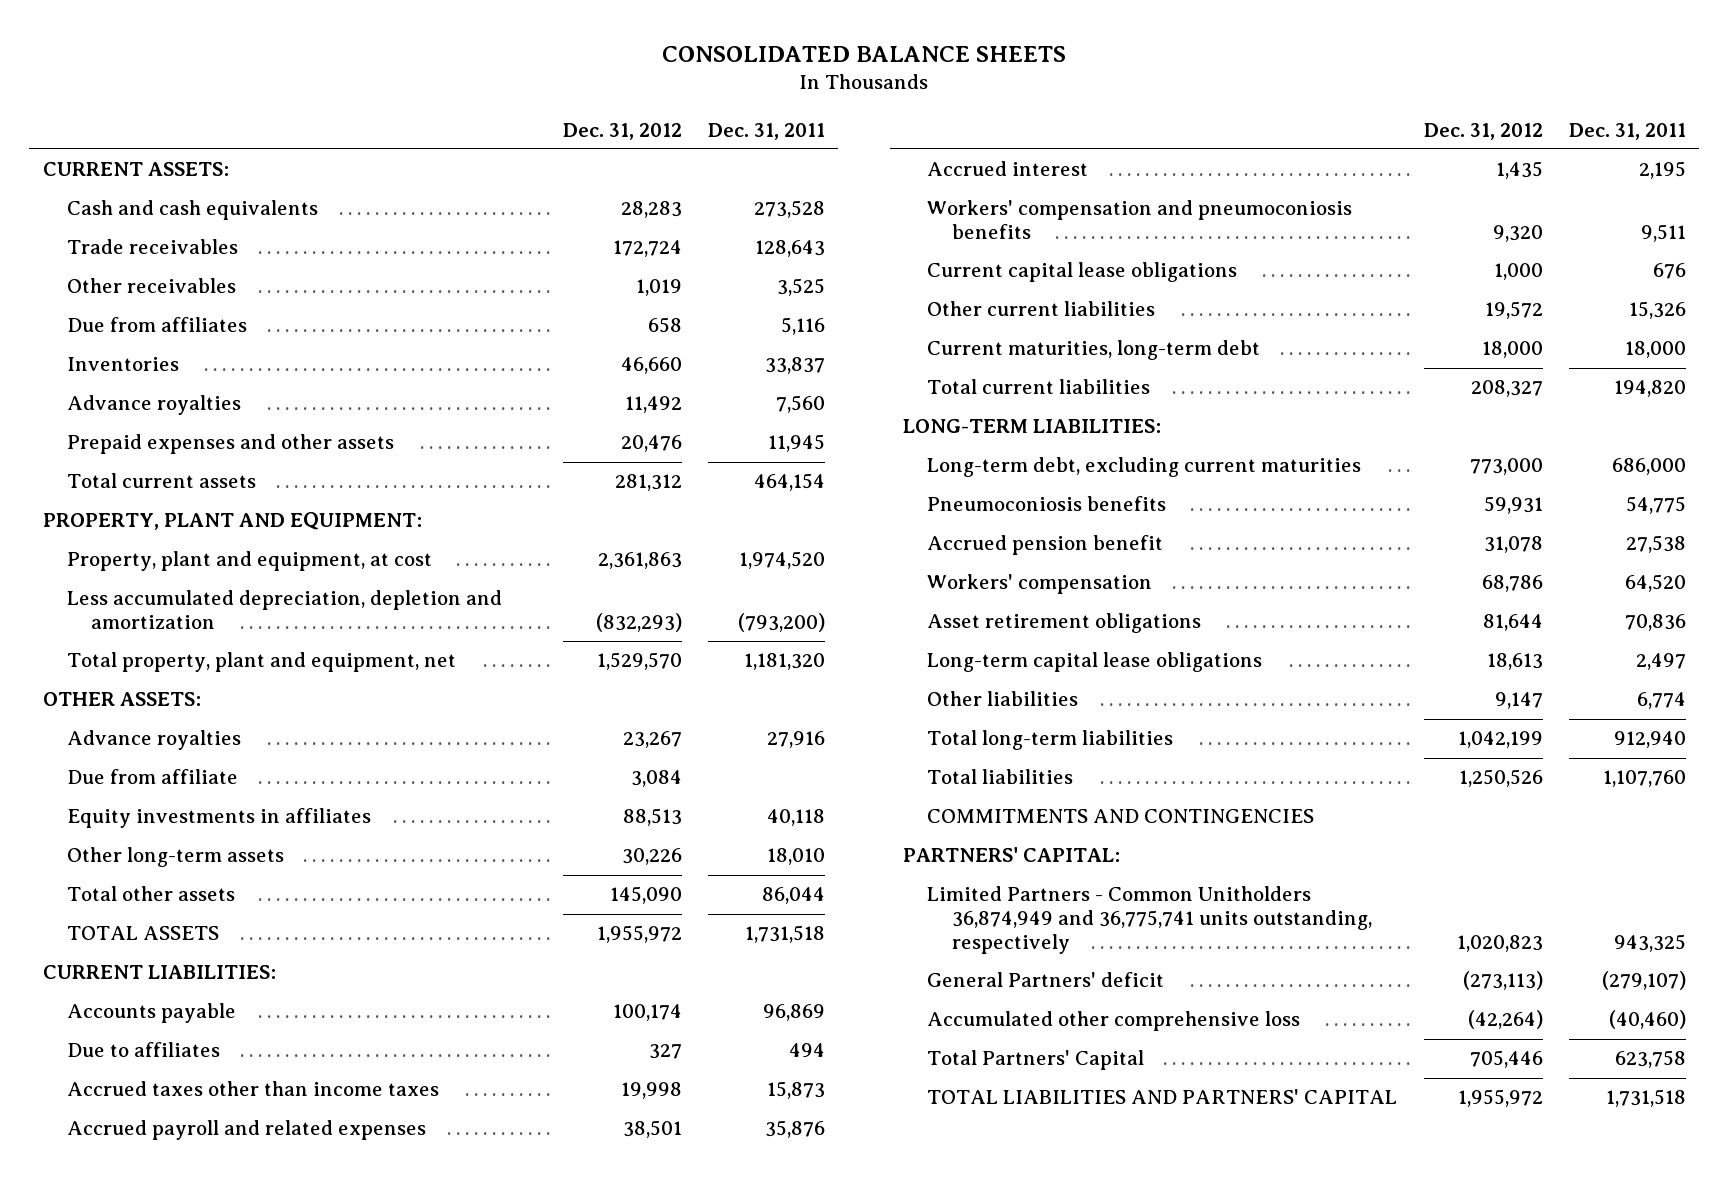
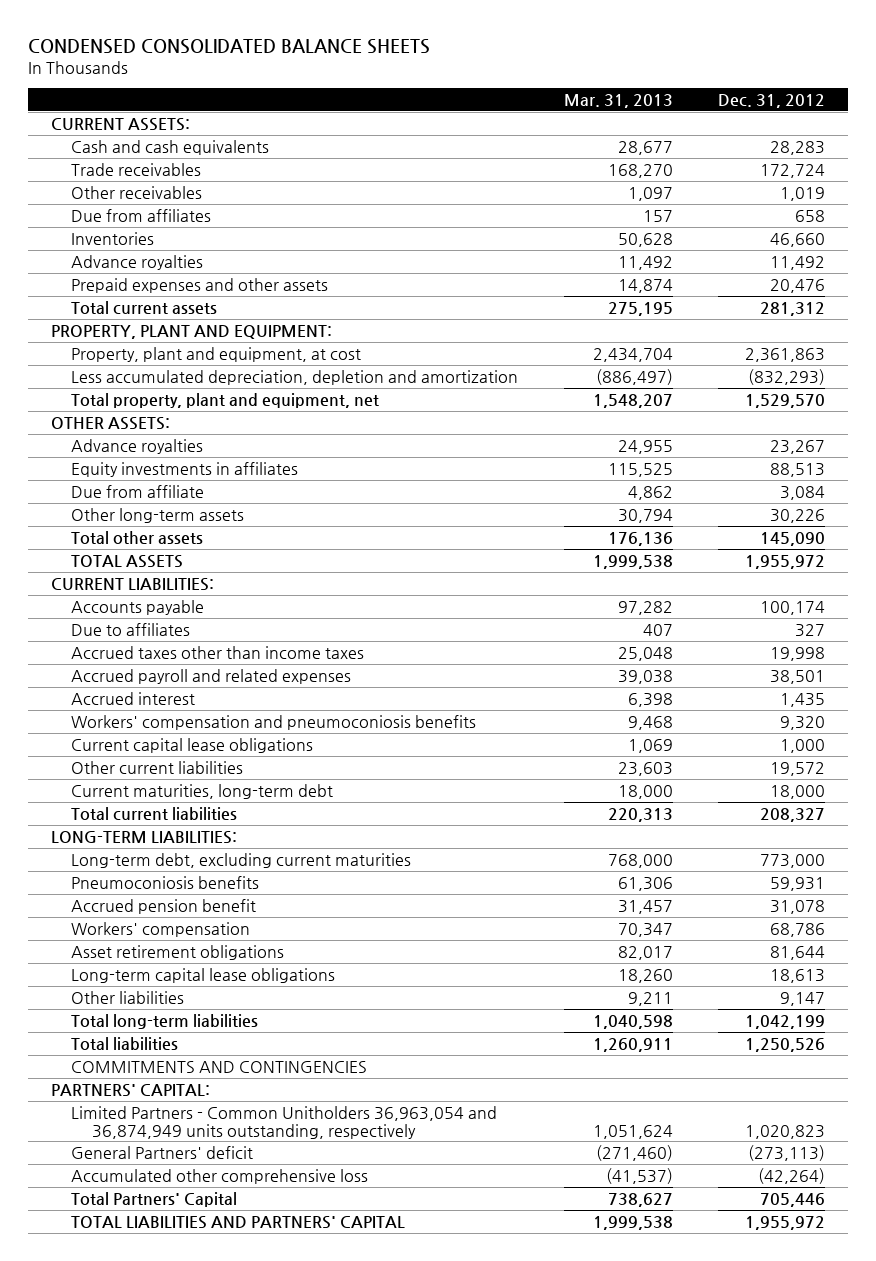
- CONSOLIDATED BALANCE SHEETS
+ CONDENSED CONSOLIDATED BALANCE SHEETS
- | Dec. 31, 2012 | Dec. 31, 2011
+ | Mar. 31, 2013 | Dec. 31, 2012
moved down: Due from affiliate | 4,862 | 3,084
- Limited Partners - Common Unitholders 36,874,949 and 36,775,741 units outstanding, respectively | 1,020,823 | 943,325
+ Limited Partners - Common Unitholders 36,963,054 and 36,874,949 units outstanding, respectively | 1,051,624 | 1,020,823

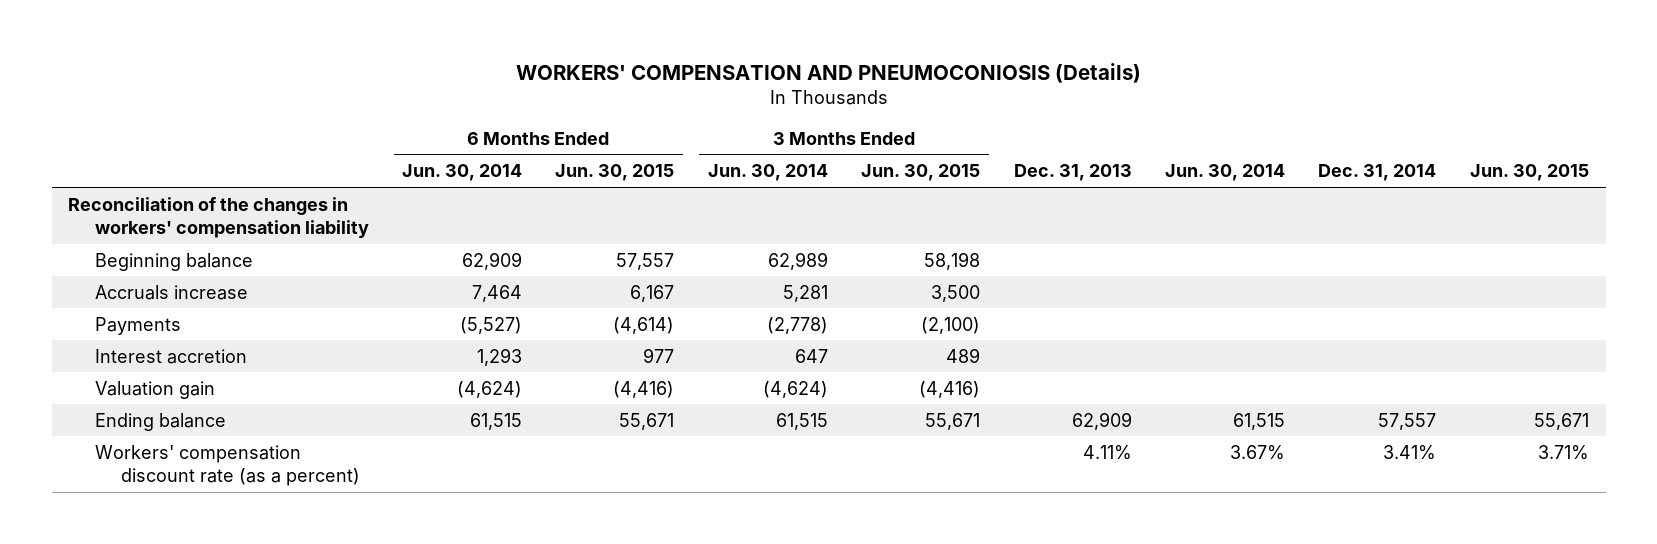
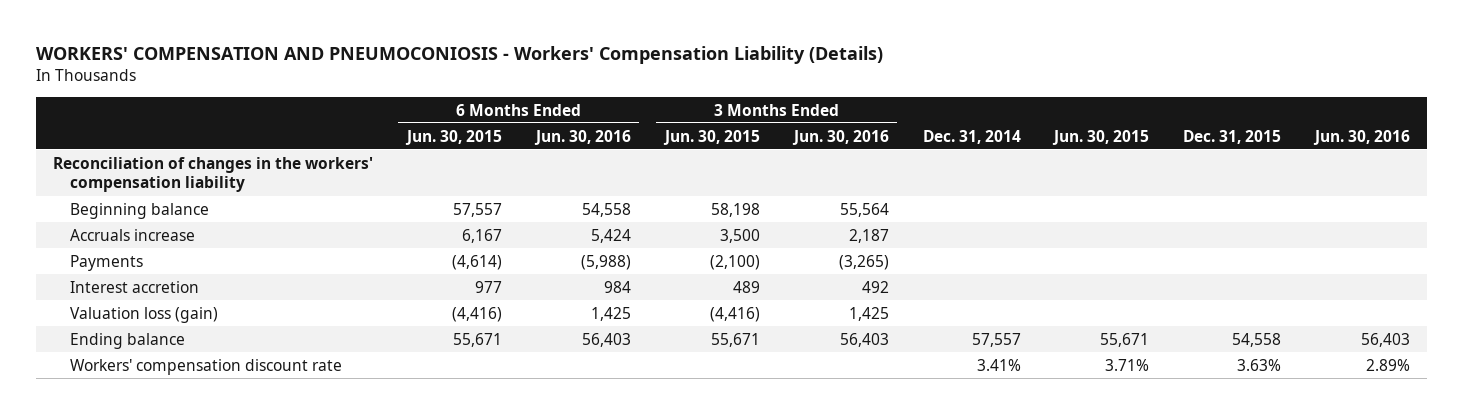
- WORKERS' COMPENSATION AND PNEUMOCONIOSIS (Details)
+ WORKERS' COMPENSATION AND PNEUMOCONIOSIS - Workers' Compensation Liability (Details)
- | 6 Months Ended Jun. 30, 2014 | 6 Months Ended Jun. 30, 2015 | 3 Months Ended Jun. 30, 2014 | 3 Months Ended Jun. 30, 2015 | Dec. 31, 2013 | Jun. 30, 2014 | Dec. 31, 2014 | Jun. 30, 2015
+ | 6 Months Ended Jun. 30, 2015 | 6 Months Ended Jun. 30, 2016 | 3 Months Ended Jun. 30, 2015 | 3 Months Ended Jun. 30, 2016 | Dec. 31, 2014 | Jun. 30, 2015 | Dec. 31, 2015 | Jun. 30, 2016
- Reconciliation of the changes in workers' compensation liability
+ Reconciliation of changes in the workers' compensation liability
- Valuation gain | (4,624) | (4,416) | (4,624) | (4,416) | | | |
+ Valuation loss (gain) | (4,416) | 1,425 | (4,416) | 1,425 | | | |
- Workers' compensation discount rate (as a percent) | | | | | 4.11% | 3.67% | 3.41% | 3.71%
+ Workers' compensation discount rate | | | | | 3.41% | 3.71% | 3.63% | 2.89%

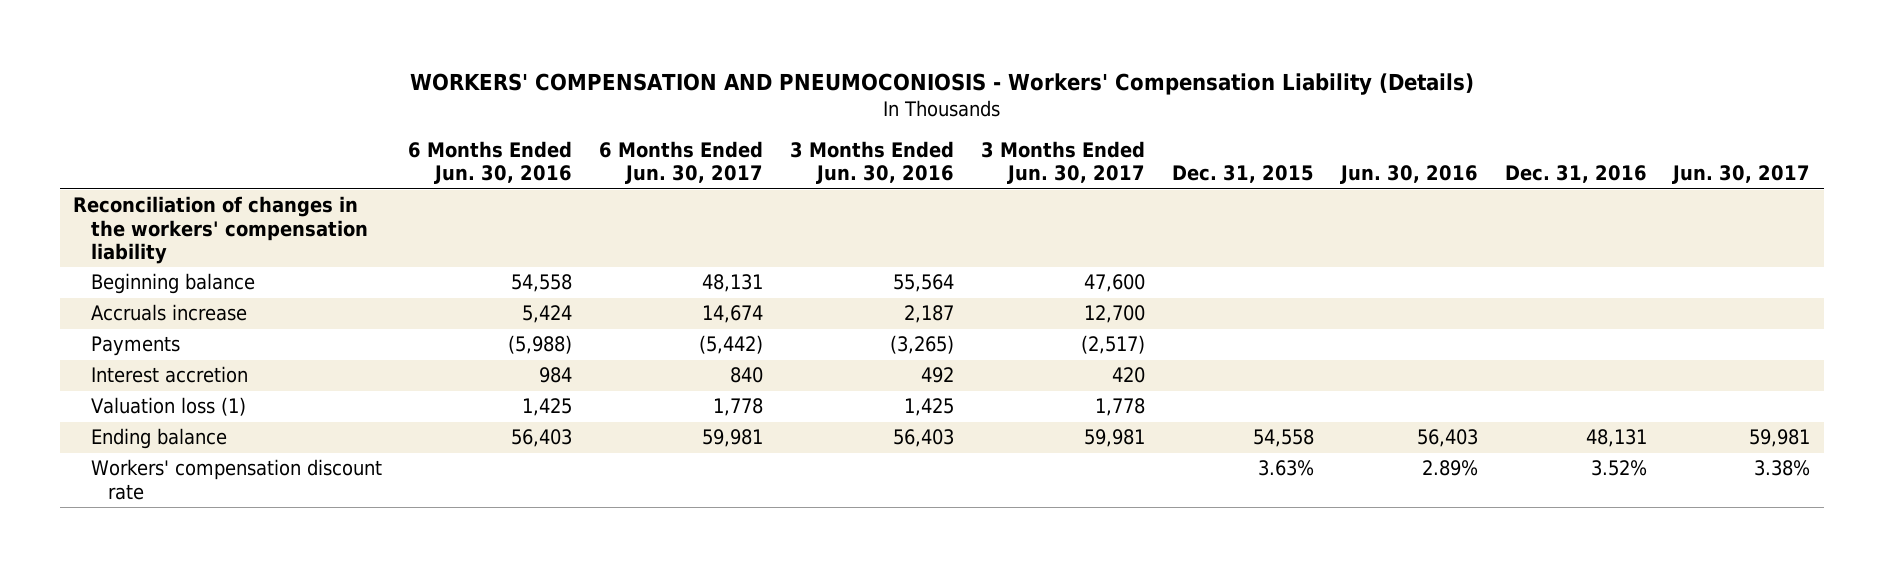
- | 6 Months Ended Jun. 30, 2015 | 6 Months Ended Jun. 30, 2016 | 3 Months Ended Jun. 30, 2015 | 3 Months Ended Jun. 30, 2016 | Dec. 31, 2014 | Jun. 30, 2015 | Dec. 31, 2015 | Jun. 30, 2016
+ | 6 Months Ended Jun. 30, 2016 | 6 Months Ended Jun. 30, 2017 | 3 Months Ended Jun. 30, 2016 | 3 Months Ended Jun. 30, 2017 | Dec. 31, 2015 | Jun. 30, 2016 | Dec. 31, 2016 | Jun. 30, 2017
- Valuation loss (gain) | (4,416) | 1,425 | (4,416) | 1,425 | | | |
+ Valuation loss (1) | 1,425 | 1,778 | 1,425 | 1,778 | | | |

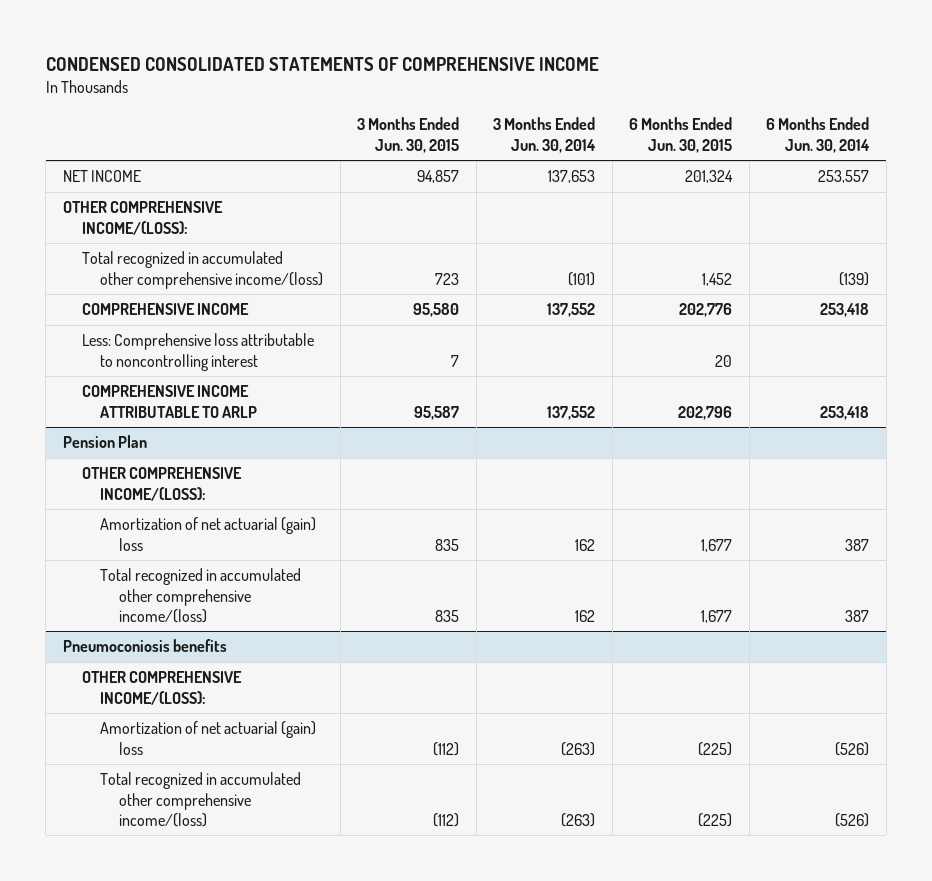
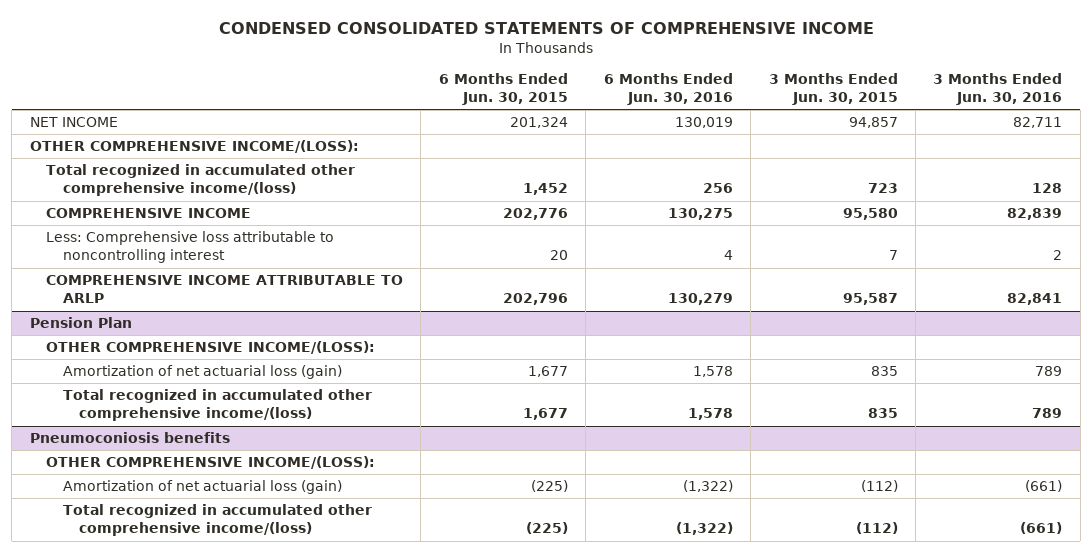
- | 3 Months Ended Jun. 30, 2015 | 3 Months Ended Jun. 30, 2014 | 6 Months Ended Jun. 30, 2015 | 6 Months Ended Jun. 30, 2014
+ | 6 Months Ended Jun. 30, 2015 | 6 Months Ended Jun. 30, 2016 | 3 Months Ended Jun. 30, 2015 | 3 Months Ended Jun. 30, 2016
@ Pension Plan
- Amortization of net actuarial (gain) loss | 835 | 162 | 1,677 | 387
+ Amortization of net actuarial loss (gain) | 1,677 | 1,578 | 835 | 789
@ Pneumoconiosis benefits
- Amortization of net actuarial (gain) loss | (112) | (263) | (225) | (526)
+ Amortization of net actuarial loss (gain) | (225) | (1,322) | (112) | (661)

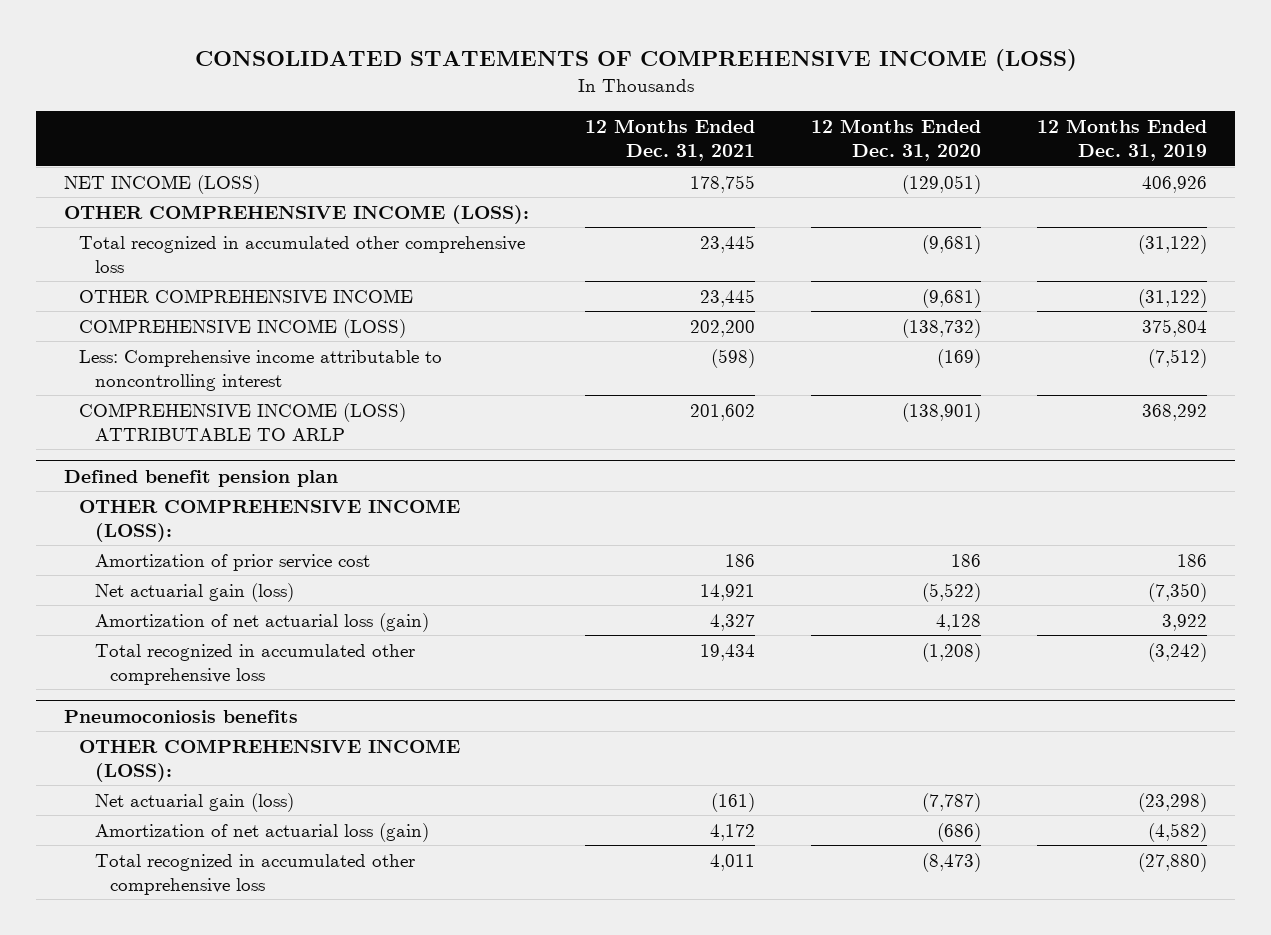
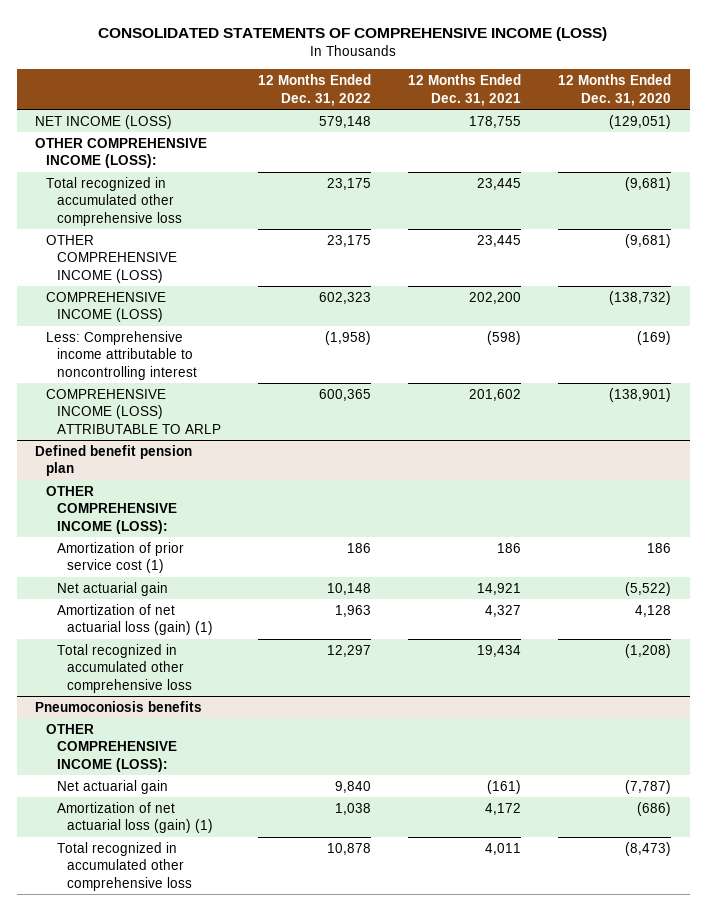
- | 12 Months Ended Dec. 31, 2021 | 12 Months Ended Dec. 31, 2020 | 12 Months Ended Dec. 31, 2019
+ | 12 Months Ended Dec. 31, 2022 | 12 Months Ended Dec. 31, 2021 | 12 Months Ended Dec. 31, 2020
- OTHER COMPREHENSIVE INCOME | 23,445 | (9,681) | (31,122)
+ OTHER COMPREHENSIVE INCOME (LOSS) | 23,175 | 23,445 | (9,681)
@ Defined benefit pension plan
- Amortization of prior service cost | 186 | 186 | 186
- Net actuarial gain (loss) | 14,921 | (5,522) | (7,350)
- Amortization of net actuarial loss (gain) | 4,327 | 4,128 | 3,922
+ Amortization of prior service cost (1) | 186 | 186 | 186
+ Net actuarial gain | 10,148 | 14,921 | (5,522)
+ Amortization of net actuarial loss (gain) (1) | 1,963 | 4,327 | 4,128
@ Pneumoconiosis benefits
- Net actuarial gain (loss) | (161) | (7,787) | (23,298)
- Amortization of net actuarial loss (gain) | 4,172 | (686) | (4,582)
+ Net actuarial gain | 9,840 | (161) | (7,787)
+ Amortization of net actuarial loss (gain) (1) | 1,038 | 4,172 | (686)

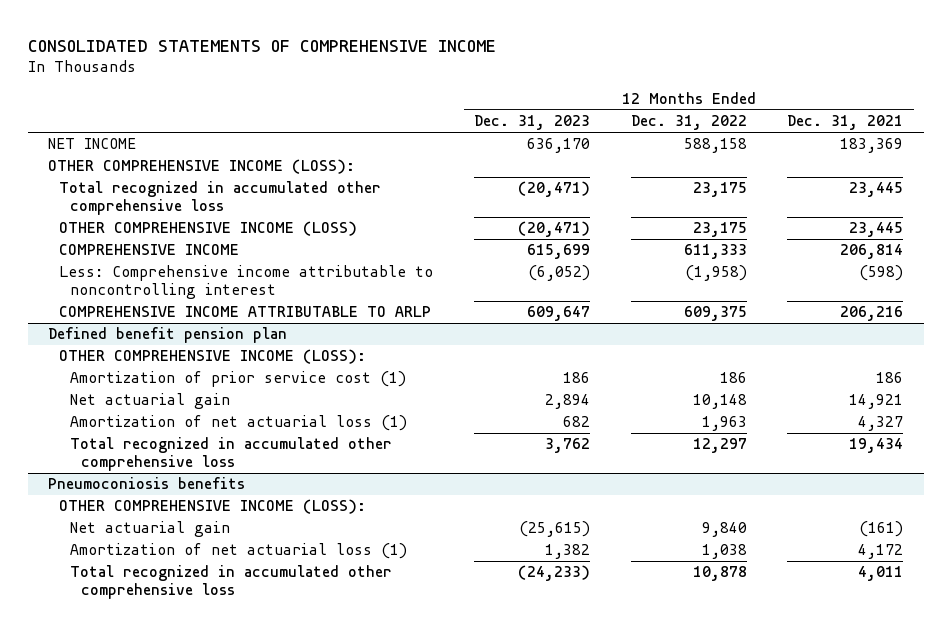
- CONSOLIDATED STATEMENTS OF COMPREHENSIVE INCOME (LOSS)
+ CONSOLIDATED STATEMENTS OF COMPREHENSIVE INCOME
- | 12 Months Ended Dec. 31, 2022 | 12 Months Ended Dec. 31, 2021 | 12 Months Ended Dec. 31, 2020
+ | 12 Months Ended Dec. 31, 2023 | 12 Months Ended Dec. 31, 2022 | 12 Months Ended Dec. 31, 2021
- NET INCOME (LOSS) | 579,148 | 178,755 | (129,051)
+ NET INCOME | 636,170 | 588,158 | 183,369
- COMPREHENSIVE INCOME (LOSS) | 602,323 | 202,200 | (138,732)
+ COMPREHENSIVE INCOME | 615,699 | 611,333 | 206,814
- COMPREHENSIVE INCOME (LOSS) ATTRIBUTABLE TO ARLP | 600,365 | 201,602 | (138,901)
+ COMPREHENSIVE INCOME ATTRIBUTABLE TO ARLP | 609,647 | 609,375 | 206,216
@ Defined benefit pension plan
- Amortization of net actuarial loss (gain) (1) | 1,963 | 4,327 | 4,128
+ Amortization of net actuarial loss (1) | 682 | 1,963 | 4,327
@ Pneumoconiosis benefits
- Amortization of net actuarial loss (gain) (1) | 1,038 | 4,172 | (686)
+ Amortization of net actuarial loss (1) | 1,382 | 1,038 | 4,172

